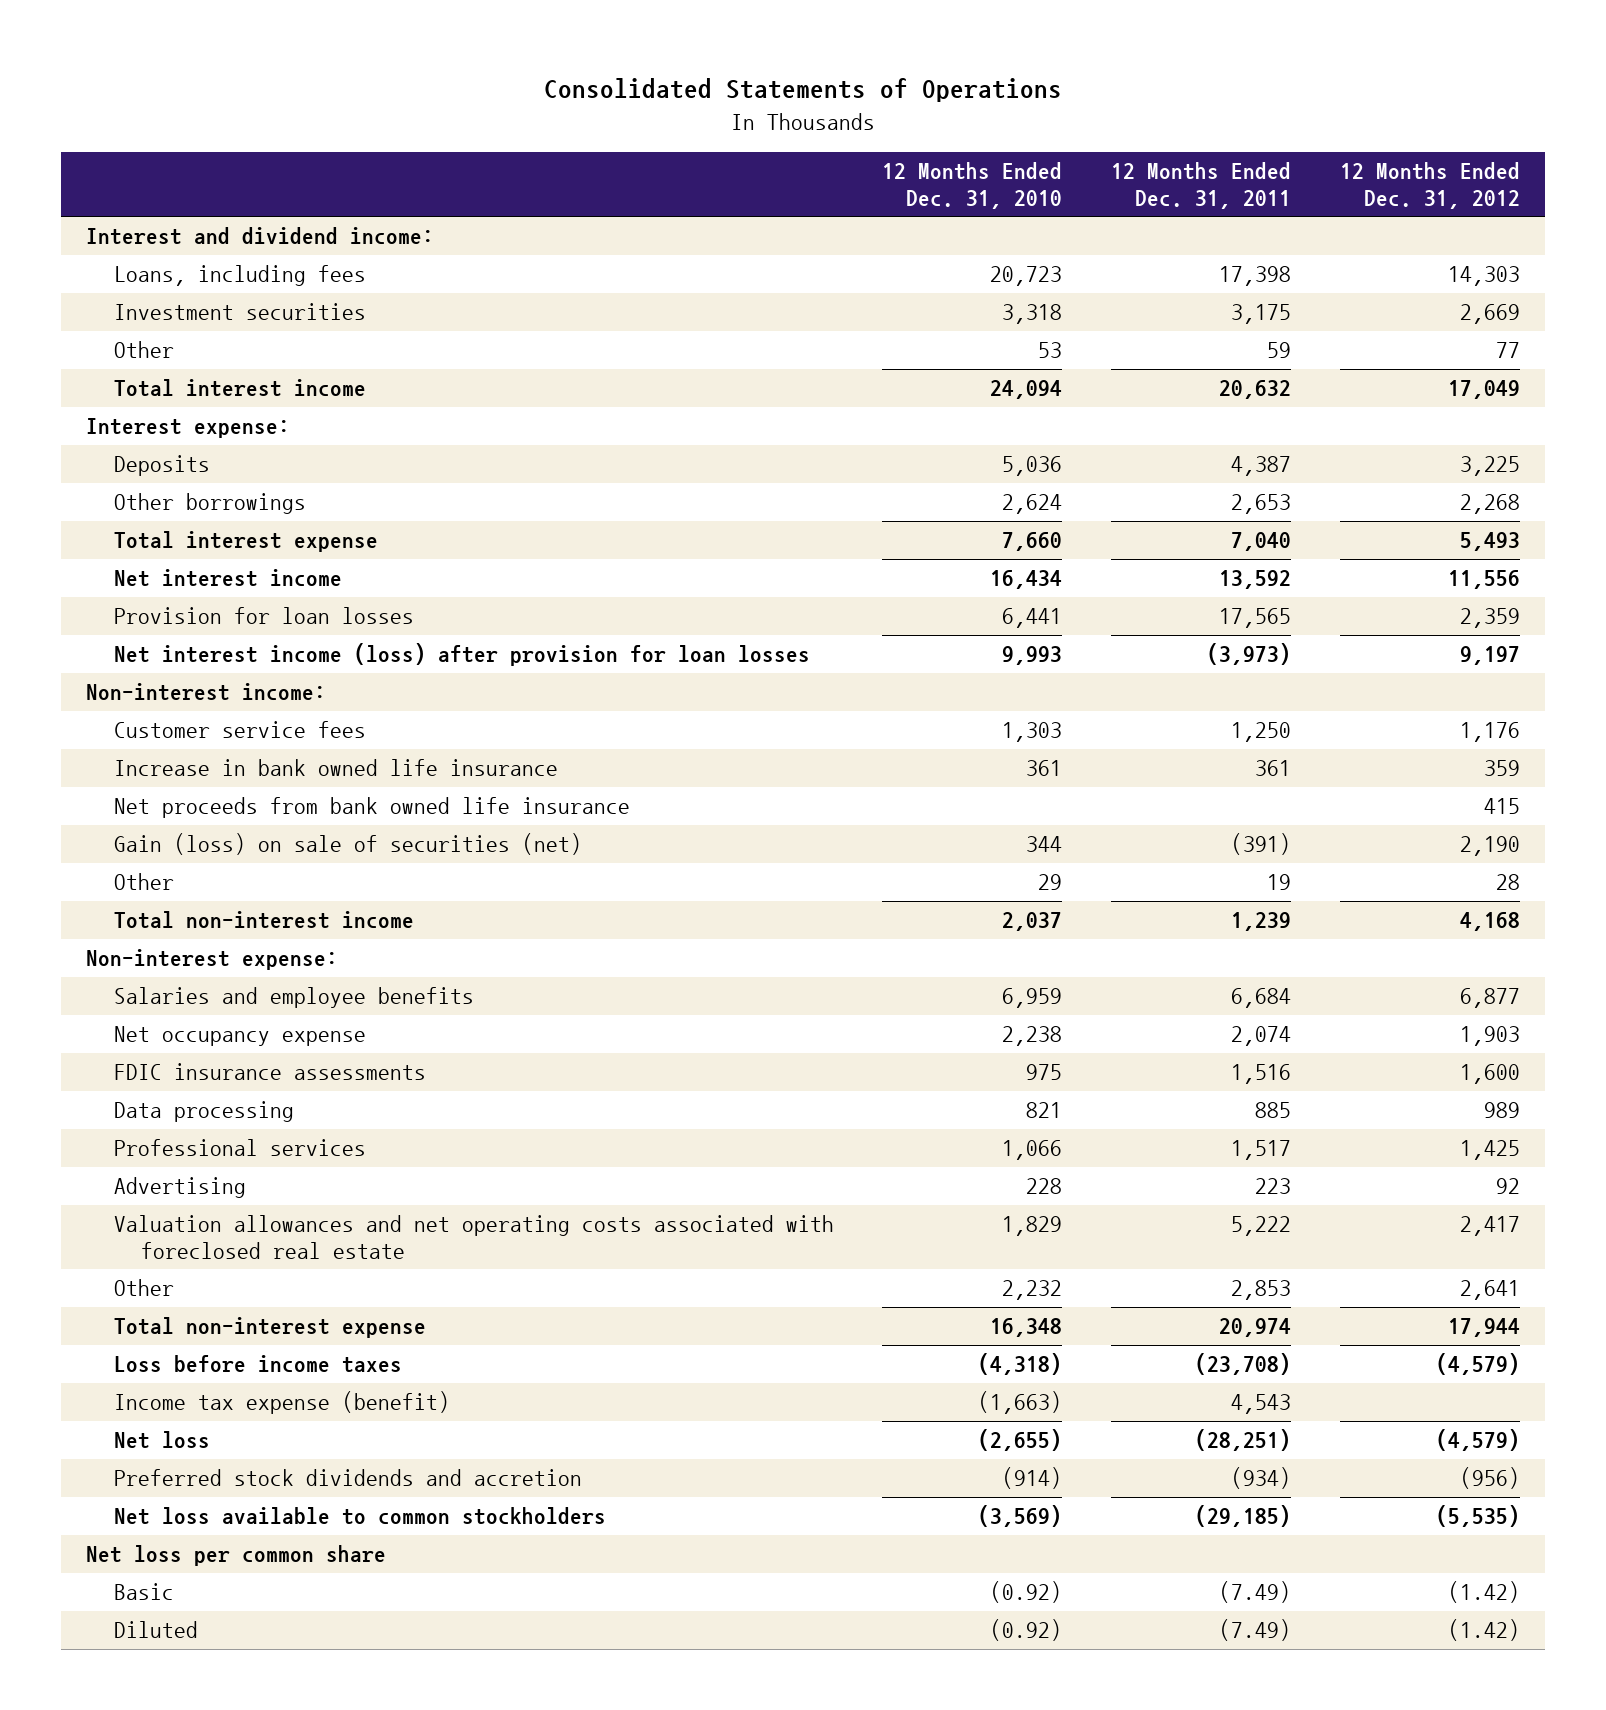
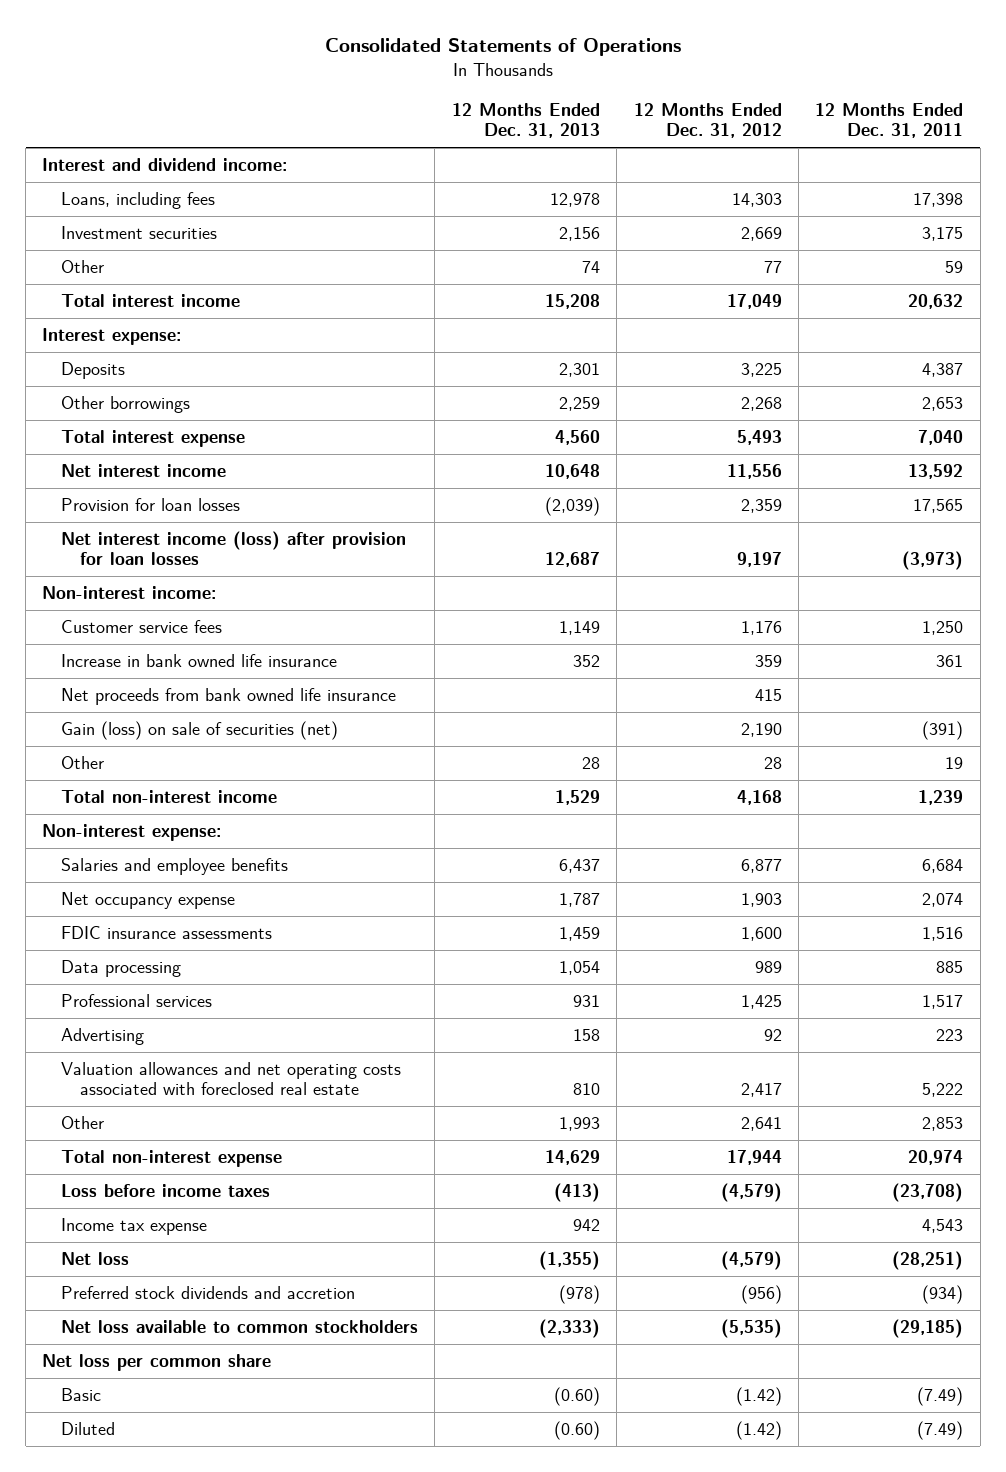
- | 12 Months Ended Dec. 31, 2010 | 12 Months Ended Dec. 31, 2011 | 12 Months Ended Dec. 31, 2012
+ | 12 Months Ended Dec. 31, 2013 | 12 Months Ended Dec. 31, 2012 | 12 Months Ended Dec. 31, 2011
- Income tax expense (benefit) | (1,663) | 4,543 |
+ Income tax expense | 942 | | 4,543

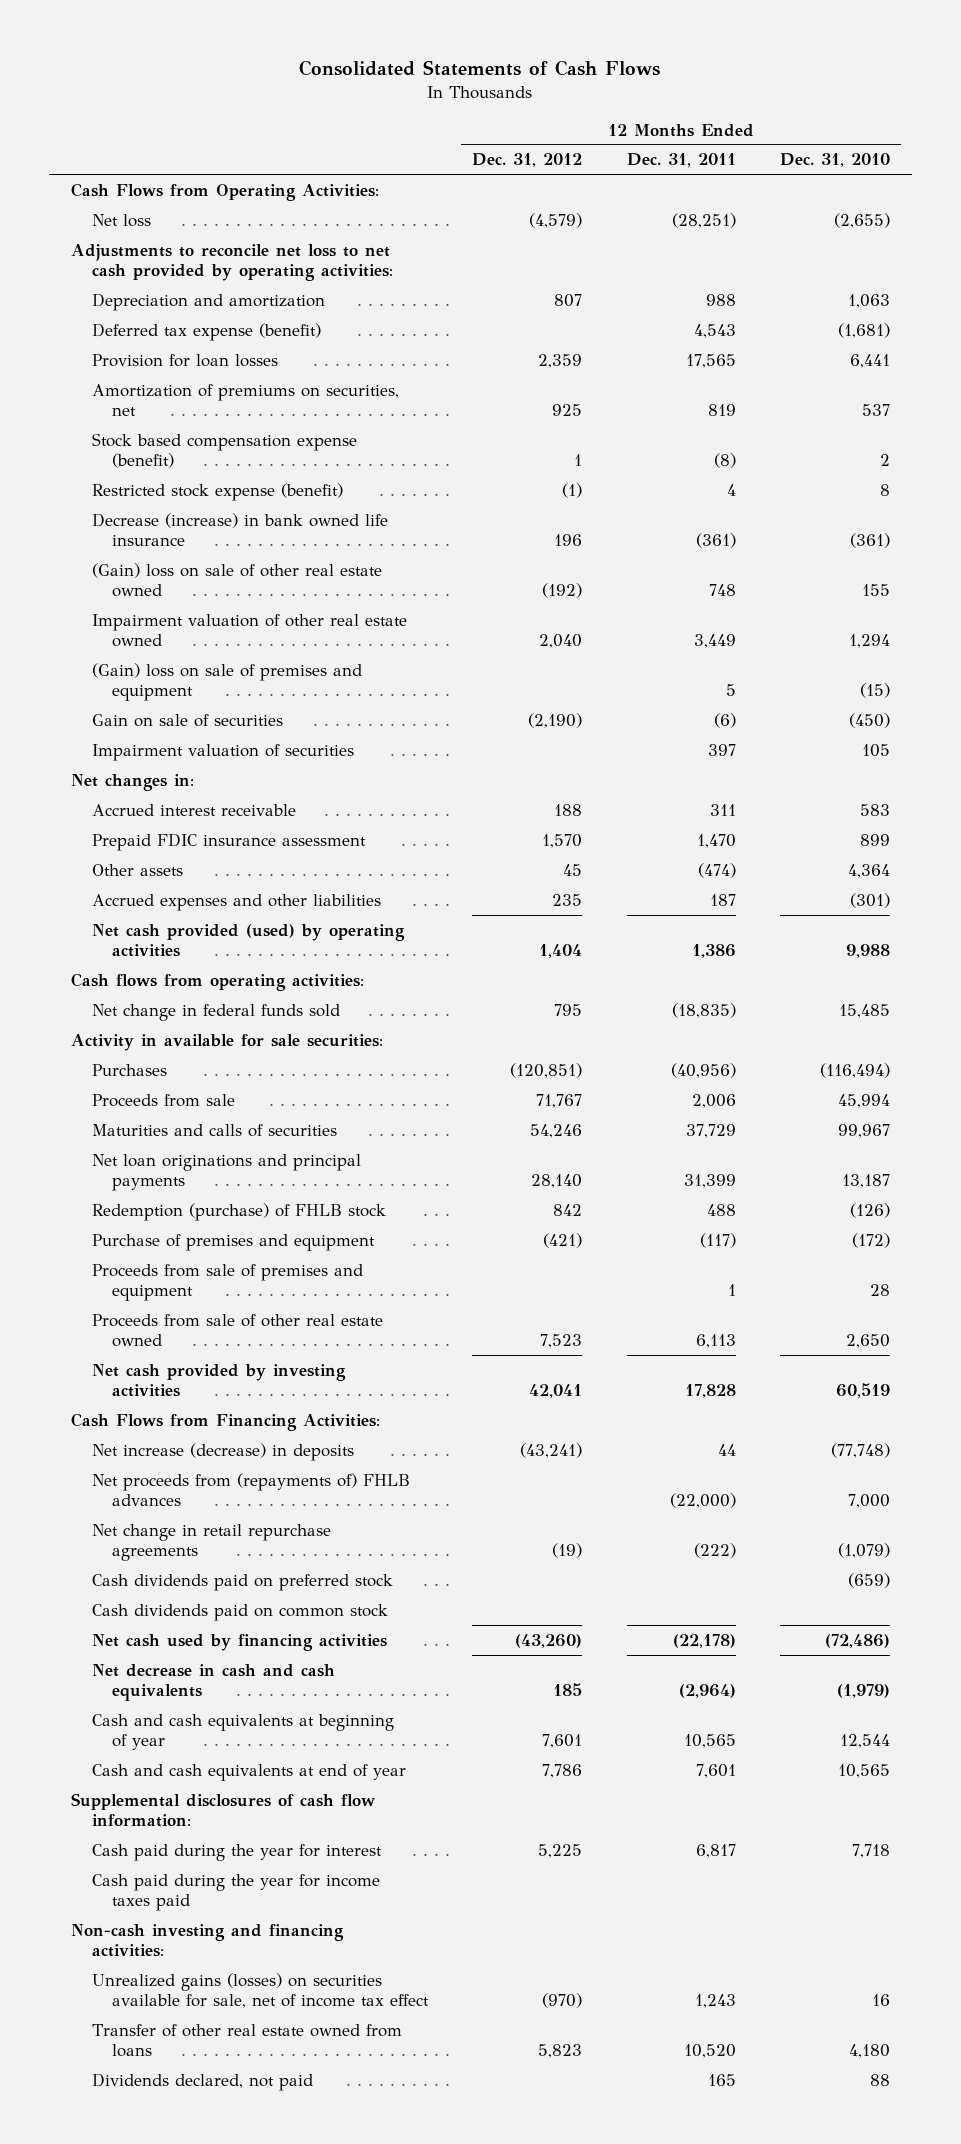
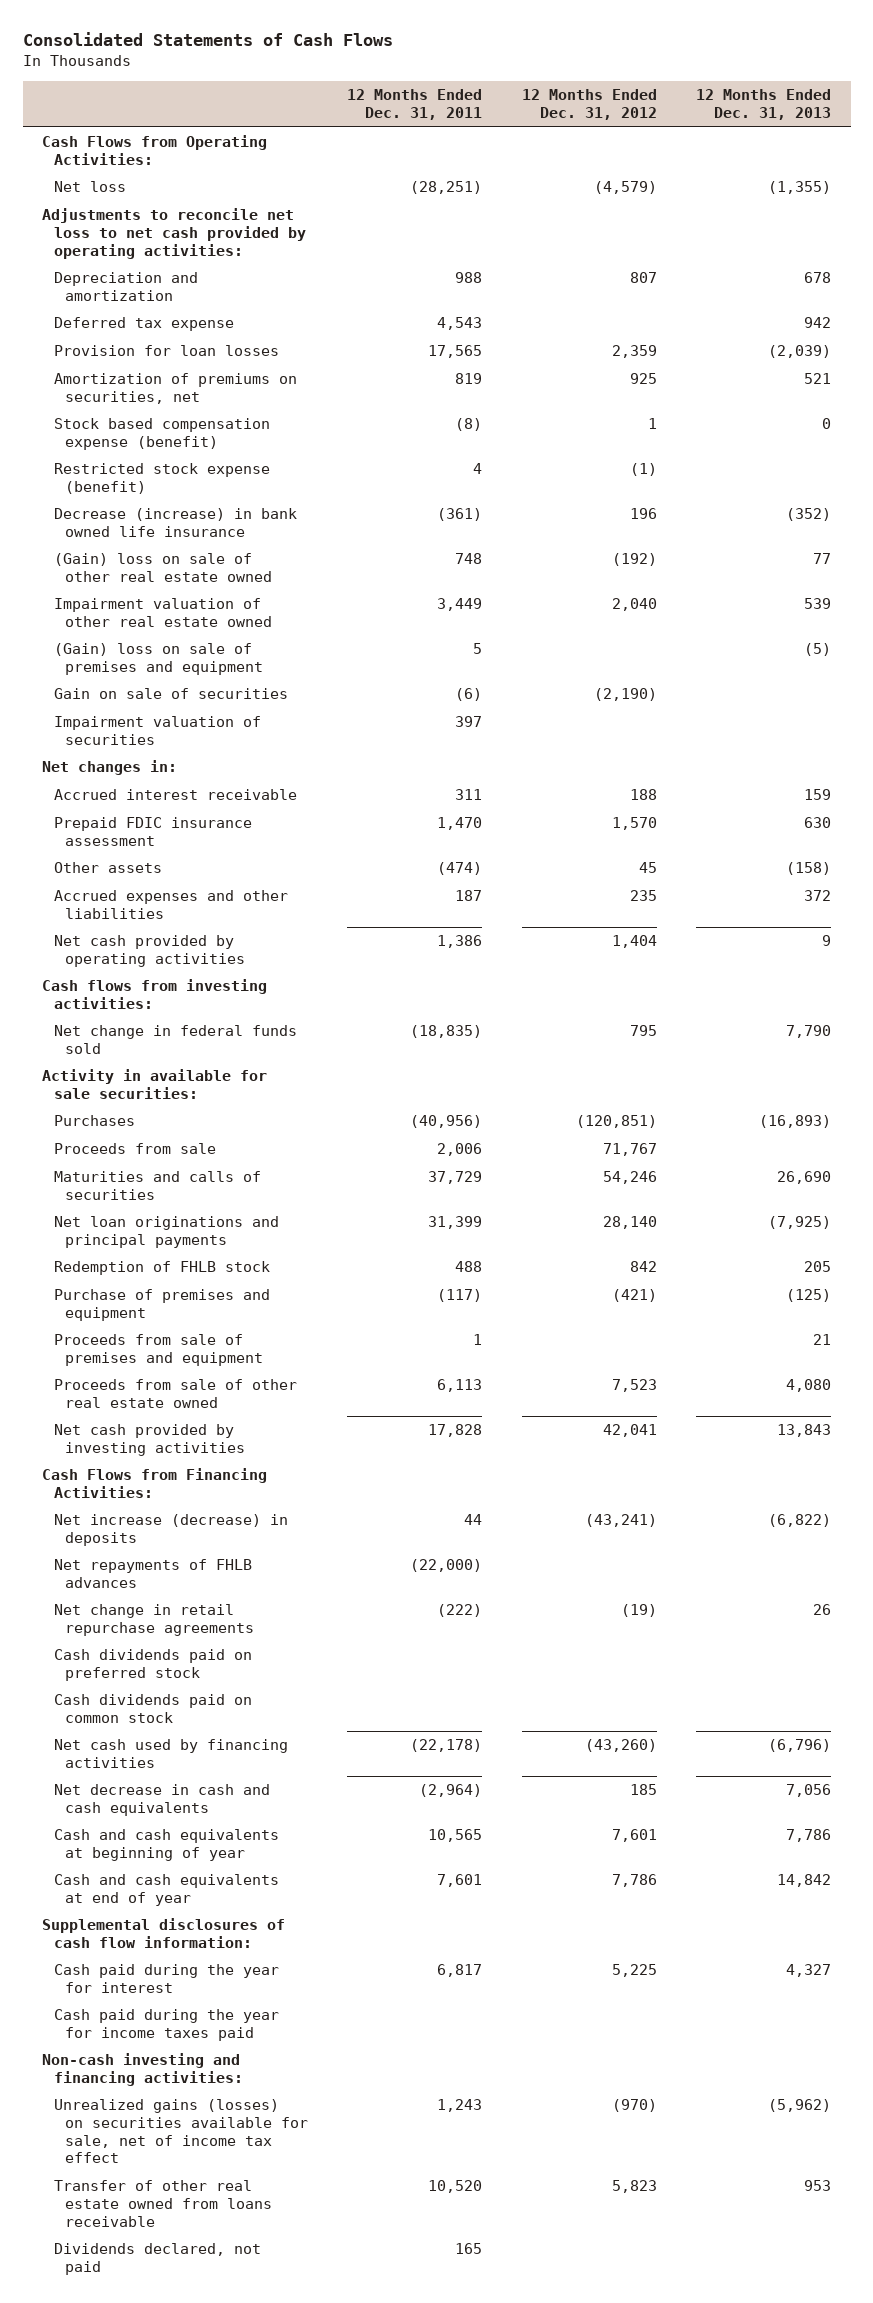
- | 12 Months Ended Dec. 31, 2012 | 12 Months Ended Dec. 31, 2011 | 12 Months Ended Dec. 31, 2010
+ | 12 Months Ended Dec. 31, 2011 | 12 Months Ended Dec. 31, 2012 | 12 Months Ended Dec. 31, 2013
- Deferred tax expense (benefit) | | 4,543 | (1,681)
+ Deferred tax expense | 4,543 | | 942
- Net cash provided (used) by operating activities | 1,404 | 1,386 | 9,988
- Cash flows from operating activities:
+ Net cash provided by operating activities | 1,386 | 1,404 | 9
+ Cash flows from investing activities:
- Redemption (purchase) of FHLB stock | 842 | 488 | (126)
+ Redemption of FHLB stock | 488 | 842 | 205
- Net proceeds from (repayments of) FHLB advances | | (22,000) | 7,000
+ Net repayments of FHLB advances | (22,000) | |
- Transfer of other real estate owned from loans | 5,823 | 10,520 | 4,180
+ Transfer of other real estate owned from loans receivable | 10,520 | 5,823 | 953

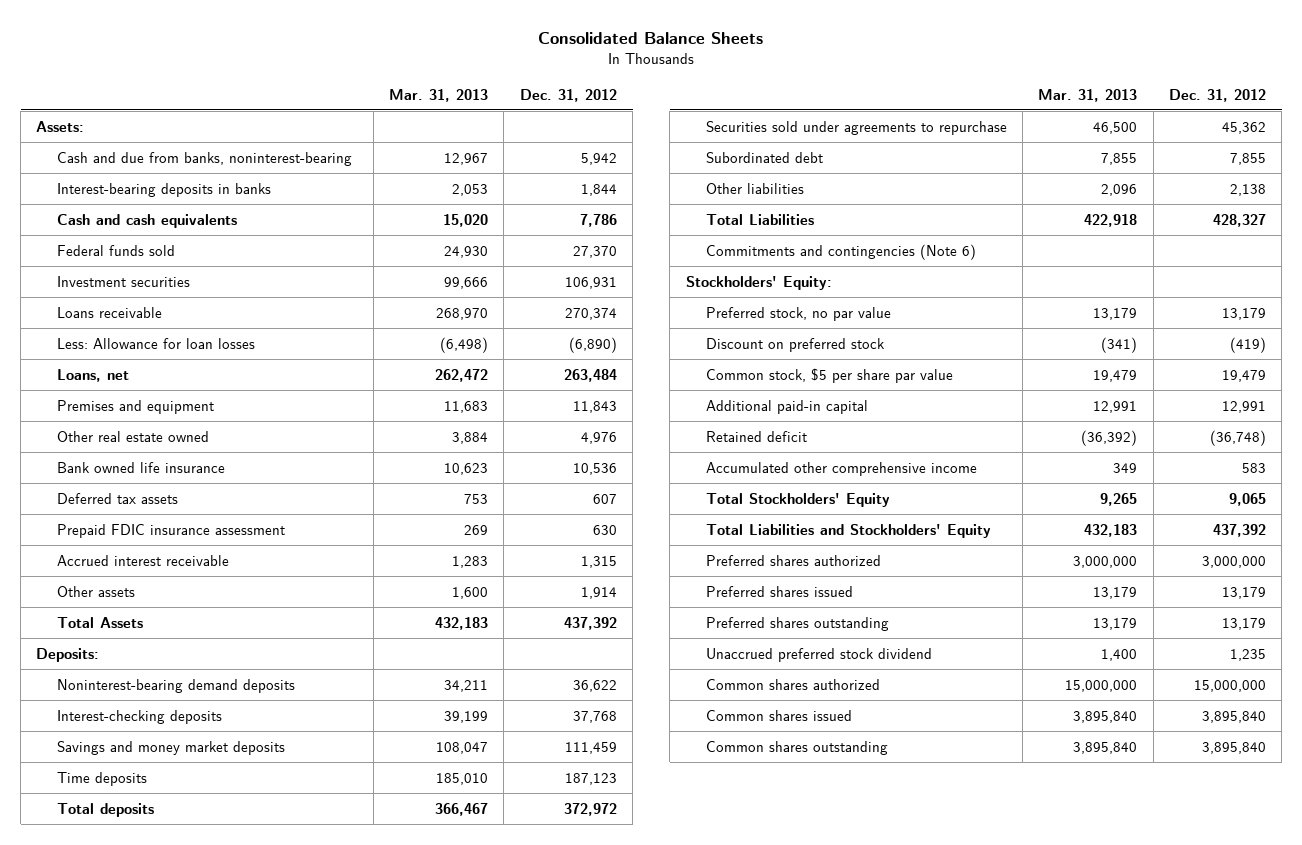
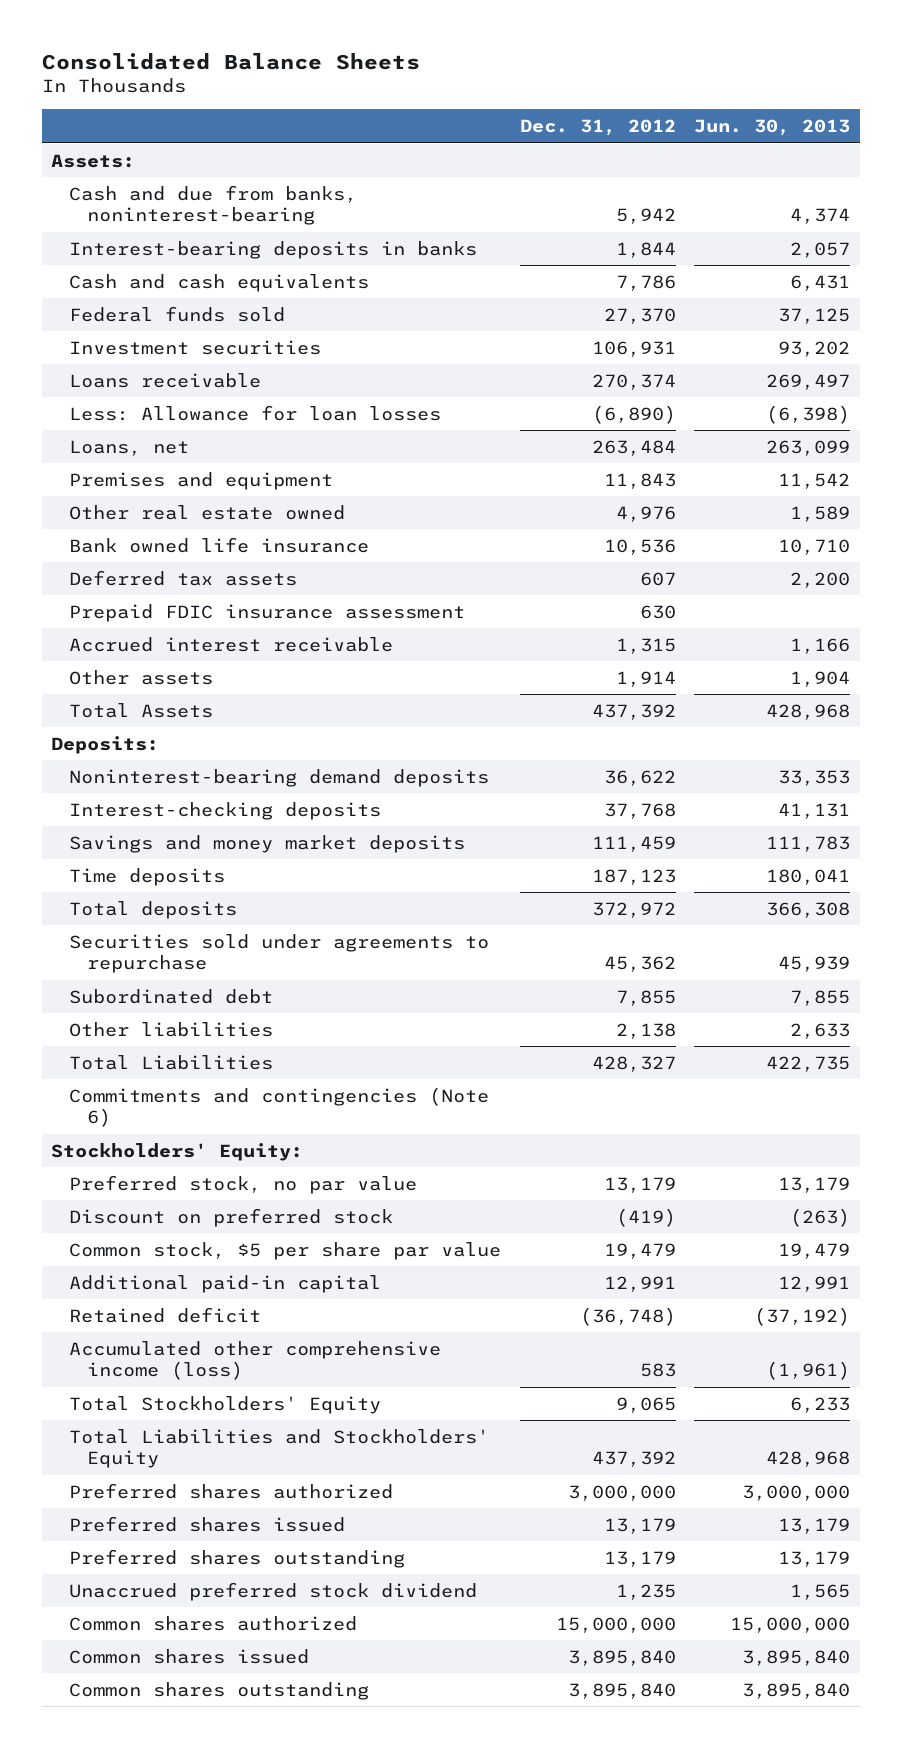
- | Mar. 31, 2013 | Dec. 31, 2012
+ | Dec. 31, 2012 | Jun. 30, 2013
- Accumulated other comprehensive income | 349 | 583
+ Accumulated other comprehensive income (loss) | 583 | (1,961)

